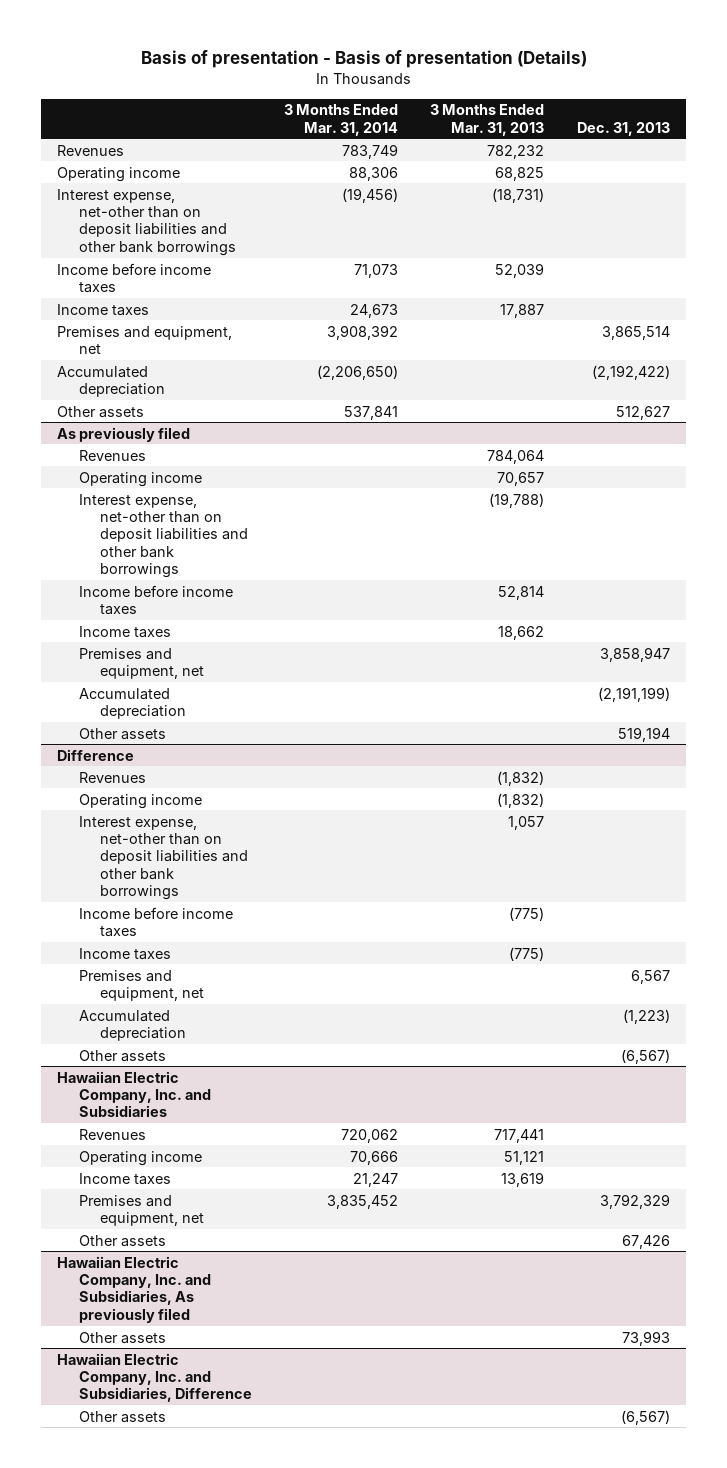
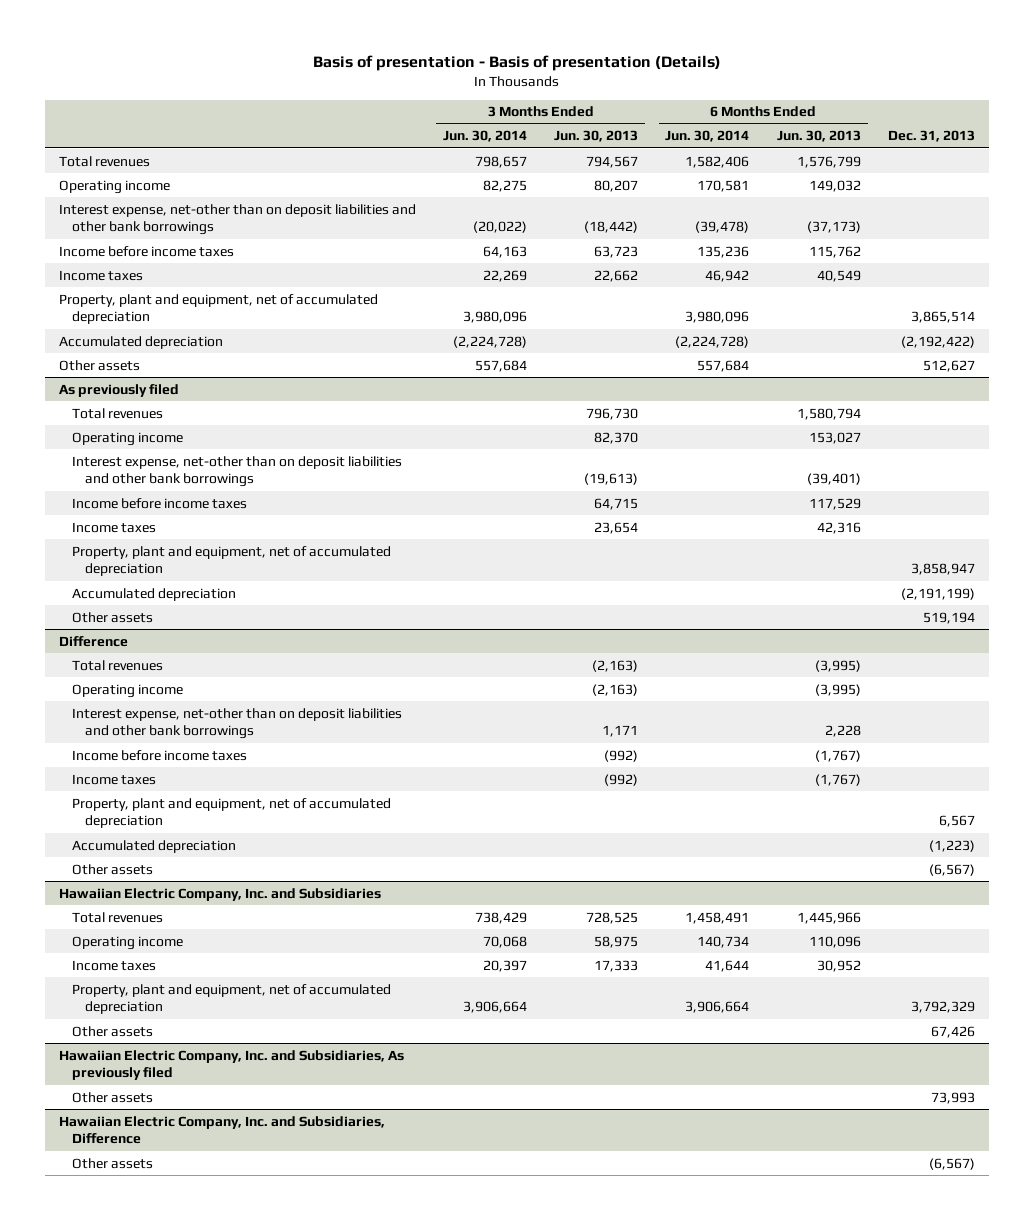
- | 3 Months Ended Mar. 31, 2014 | 3 Months Ended Mar. 31, 2013 | Dec. 31, 2013
+ | 3 Months Ended Jun. 30, 2014 | 3 Months Ended Jun. 30, 2013 | 6 Months Ended Jun. 30, 2014 | 6 Months Ended Jun. 30, 2013 | Dec. 31, 2013
- Revenues | 783,749 | 782,232 |
+ Total revenues | 798,657 | 794,567 | 1,582,406 | 1,576,799 |
- Premises and equipment, net | 3,908,392 | | 3,865,514
+ Property, plant and equipment, net of accumulated depreciation | 3,980,096 | | 3,980,096 | | 3,865,514
@ As previously filed
- Revenues | | 784,064 |
+ Total revenues | | 796,730 | | 1,580,794 |
- Premises and equipment, net | | | 3,858,947
+ Property, plant and equipment, net of accumulated depreciation | | | | | 3,858,947
@ Difference
- Revenues | | (1,832) |
+ Total revenues | | (2,163) | | (3,995) |
- Premises and equipment, net | | | 6,567
+ Property, plant and equipment, net of accumulated depreciation | | | | | 6,567
@ Hawaiian Electric Company, Inc. and Subsidiaries
- Revenues | 720,062 | 717,441 |
+ Total revenues | 738,429 | 728,525 | 1,458,491 | 1,445,966 |
- Premises and equipment, net | 3,835,452 | | 3,792,329
+ Property, plant and equipment, net of accumulated depreciation | 3,906,664 | | 3,906,664 | | 3,792,329

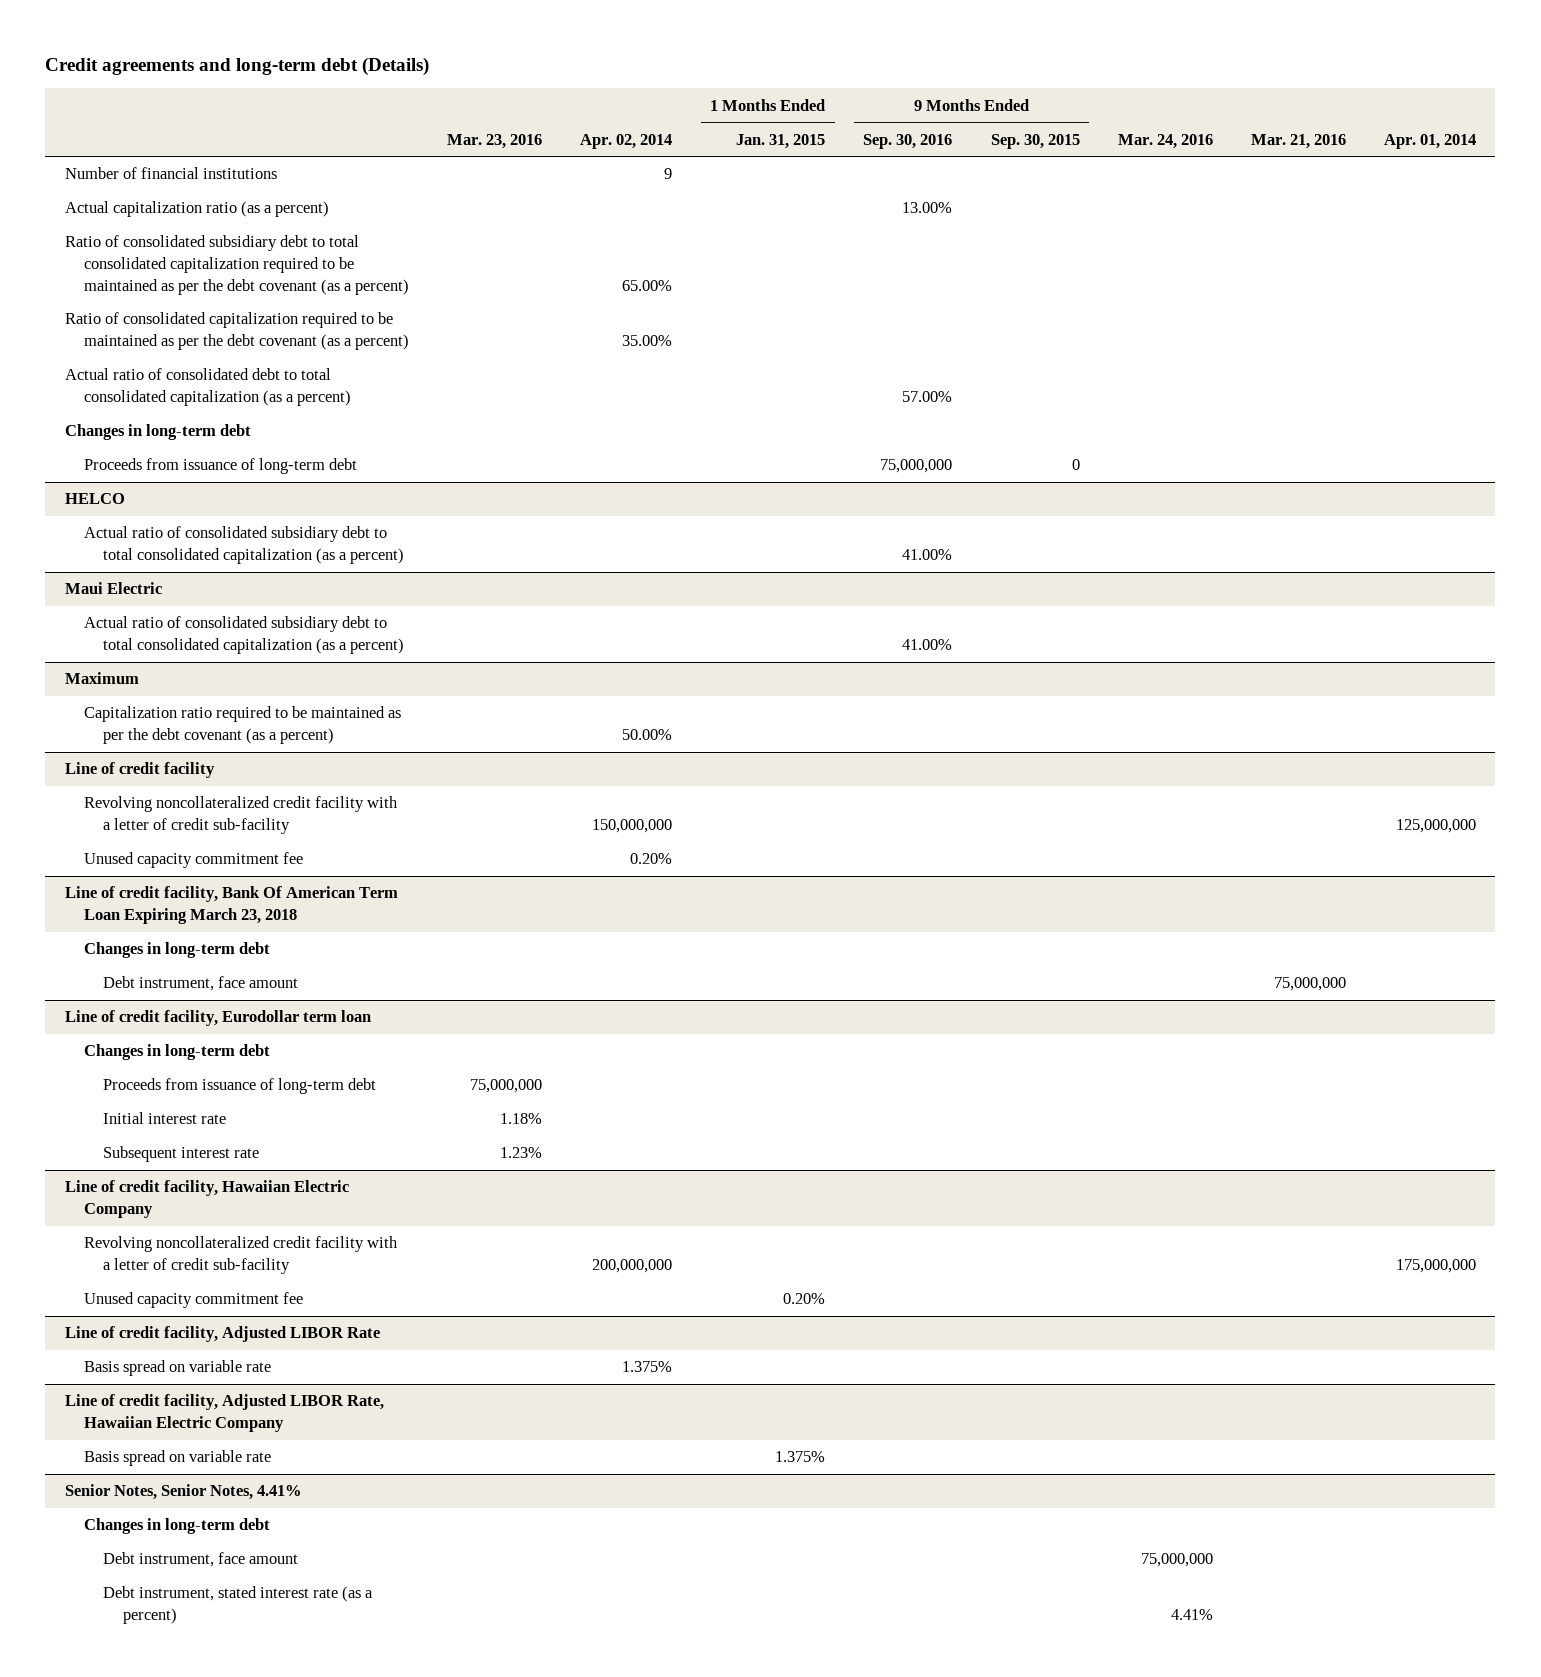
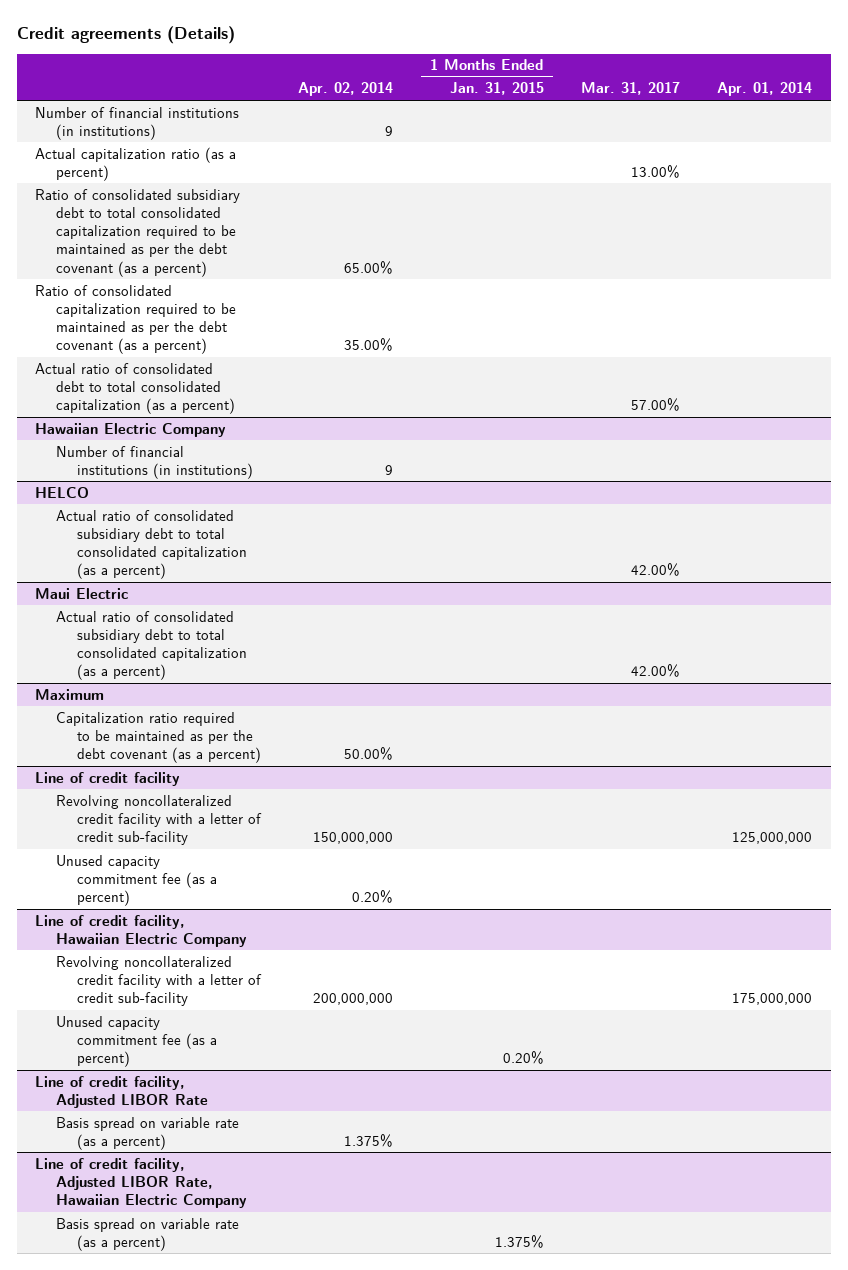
- Credit agreements and long-term debt (Details)
+ Credit agreements (Details)
- | Mar. 23, 2016 | Apr. 02, 2014 | 1 Months Ended Jan. 31, 2015 | 9 Months Ended Sep. 30, 2016 | 9 Months Ended Sep. 30, 2015 | Mar. 24, 2016 | Mar. 21, 2016 | Apr. 01, 2014
+ | Apr. 02, 2014 | 1 Months Ended Jan. 31, 2015 | Mar. 31, 2017 | Apr. 01, 2014
- Number of financial institutions | | 9 | | | | | |
+ Number of financial institutions (in institutions) | 9 | | |
- Changes in long-term debt
- Proceeds from issuance of long-term debt | | | | 75,000,000 | 0 | | |
+ Hawaiian Electric Company
+ Number of financial institutions (in institutions) | 9 | | |
@ Line of credit facility
- Unused capacity commitment fee | | 0.20% | | | | | |
- Line of credit facility, Bank Of American Term Loan Expiring March 23, 2018
- Changes in long-term debt
- Debt instrument, face amount | | | | | | | 75,000,000 |
- Line of credit facility, Eurodollar term loan
- Changes in long-term debt
- Proceeds from issuance of long-term debt | 75,000,000 | | | | | | |
- Initial interest rate | 1.18% | | | | | | |
- Subsequent interest rate | 1.23% | | | | | | |
@ Line of credit facility
+ Unused capacity commitment fee (as a percent) | 0.20% | | |
@ Line of credit facility, Hawaiian Electric Company
- Unused capacity commitment fee | | | 0.20% | | | | |
+ Unused capacity commitment fee (as a percent) | | 0.20% | |
@ Line of credit facility, Adjusted LIBOR Rate
- Basis spread on variable rate | | 1.375% | | | | | |
+ Basis spread on variable rate (as a percent) | 1.375% | | |
@ Line of credit facility, Adjusted LIBOR Rate, Hawaiian Electric Company
- Basis spread on variable rate | | | 1.375% | | | | |
- Senior Notes, Senior Notes, 4.41%
- Changes in long-term debt
- Debt instrument, face amount | | | | | | 75,000,000 | |
- Debt instrument, stated interest rate (as a percent) | | | | | | 4.41% | |
@ Line of credit facility, Adjusted LIBOR Rate, Hawaiian Electric Company
+ Basis spread on variable rate (as a percent) | | 1.375% | |

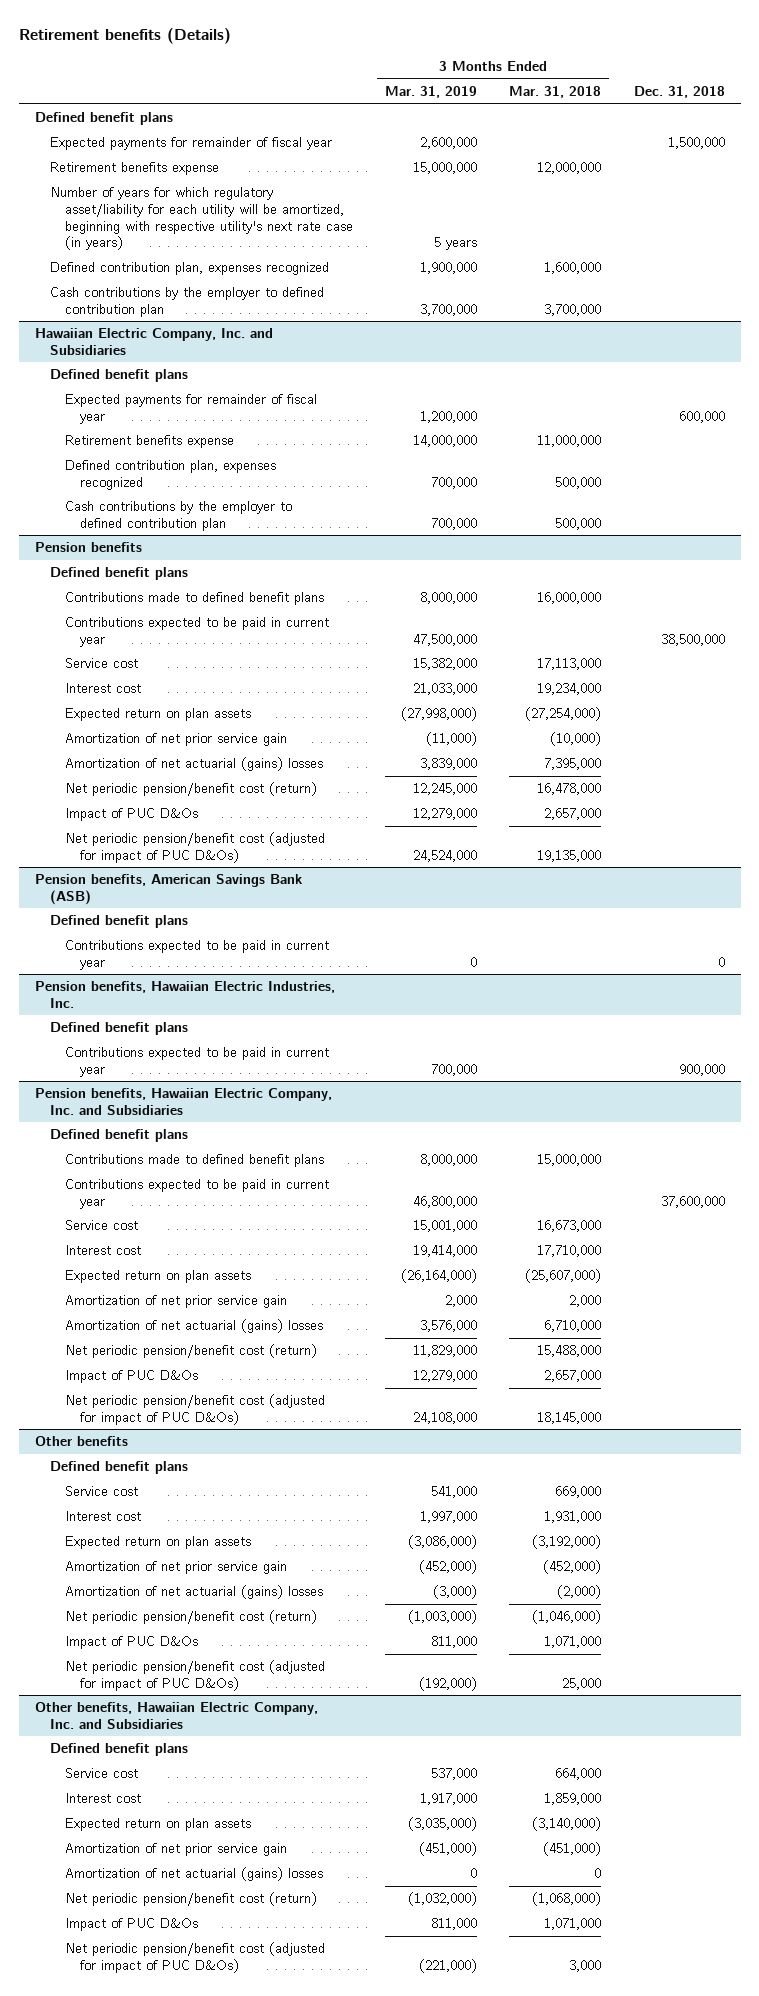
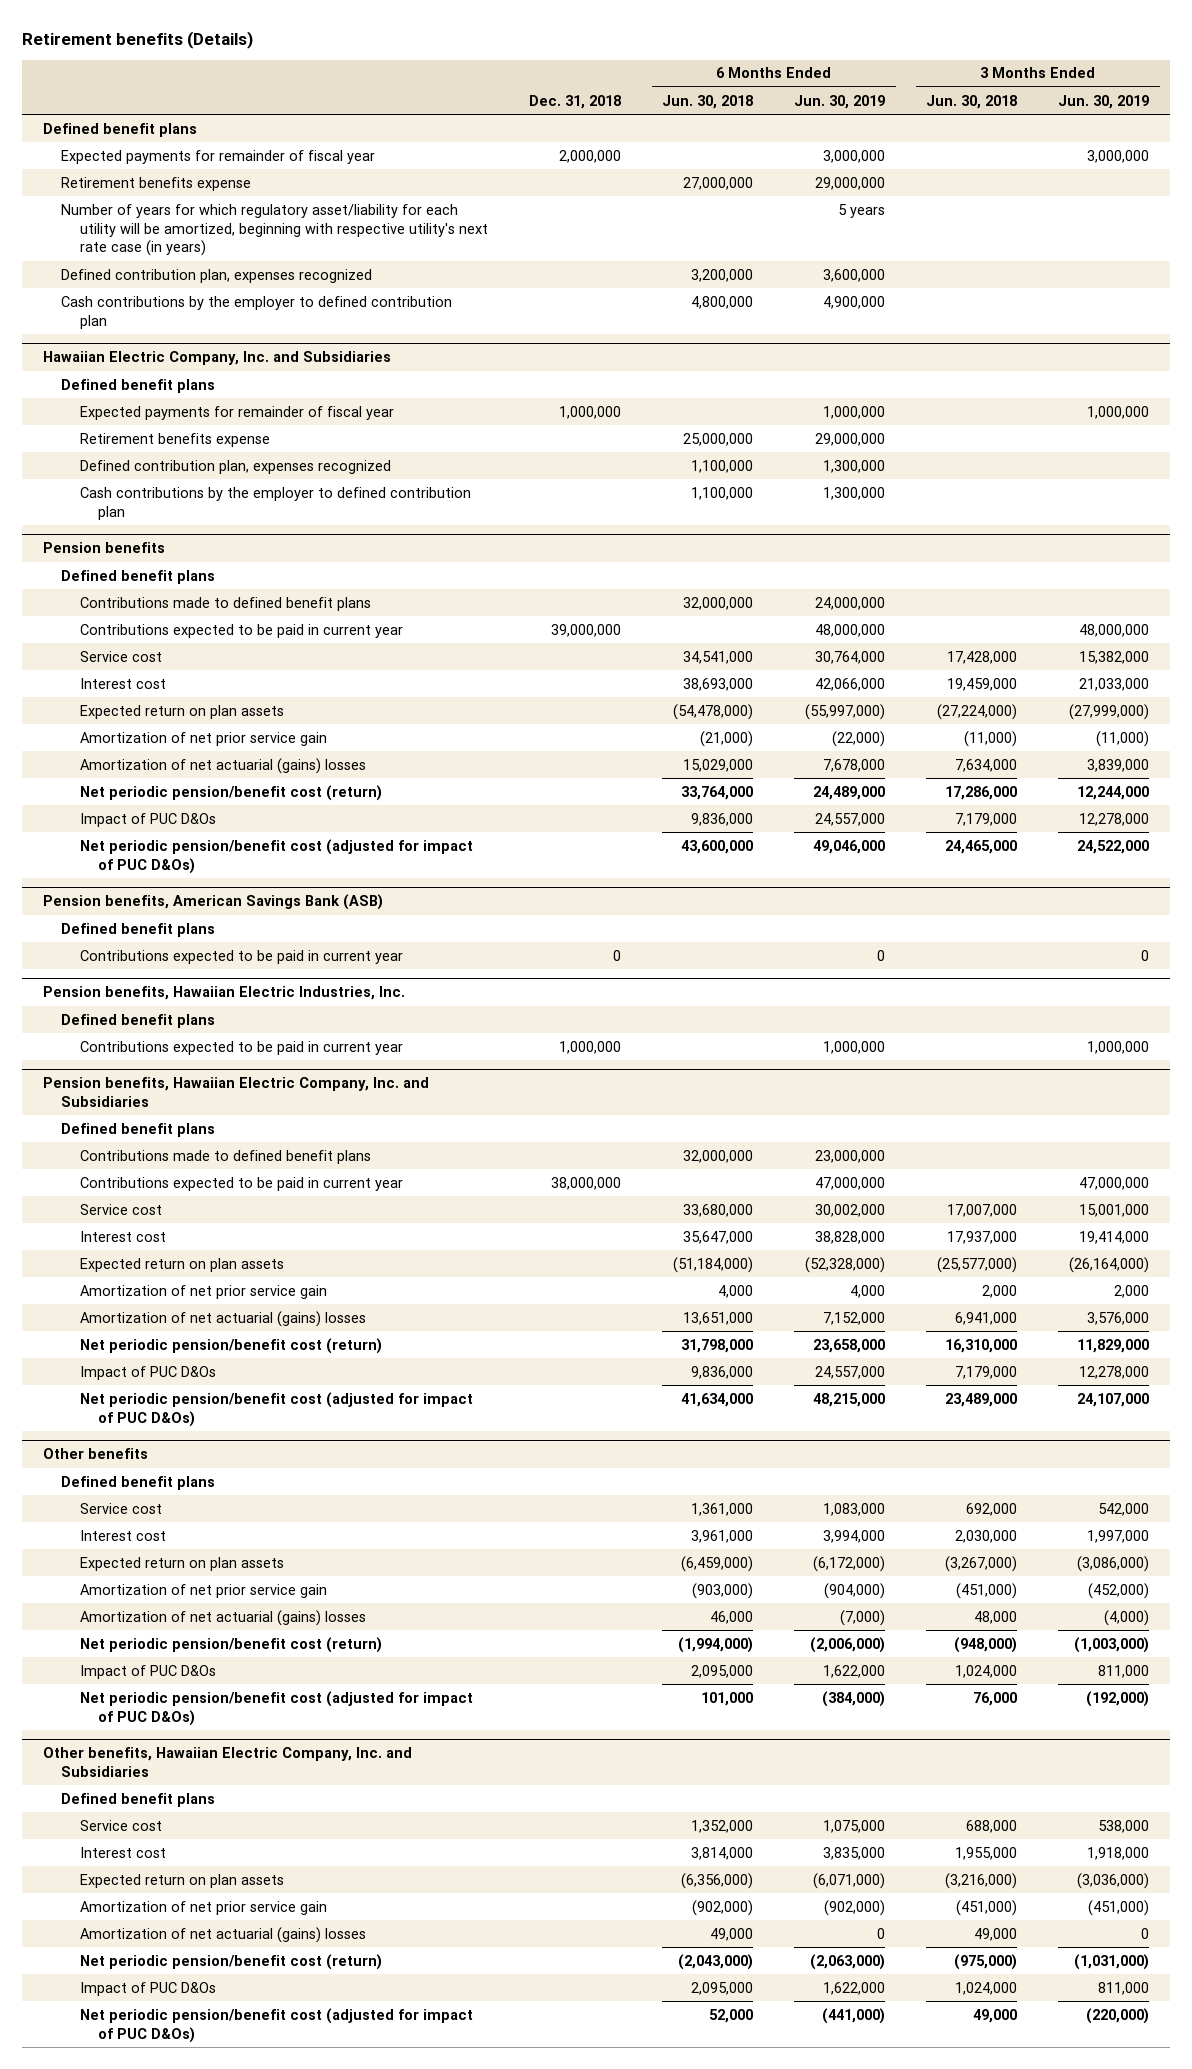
- | 3 Months Ended Mar. 31, 2019 | 3 Months Ended Mar. 31, 2018 | Dec. 31, 2018
+ | Dec. 31, 2018 | 6 Months Ended Jun. 30, 2018 | 6 Months Ended Jun. 30, 2019 | 3 Months Ended Jun. 30, 2018 | 3 Months Ended Jun. 30, 2019
- Expected payments for remainder of fiscal year | 2,600,000 | | 1,500,000
+ Expected payments for remainder of fiscal year | 2,000,000 | | 3,000,000 | | 3,000,000
@ Hawaiian Electric Company, Inc. and Subsidiaries
- Expected payments for remainder of fiscal year | 1,200,000 | | 600,000
+ Expected payments for remainder of fiscal year | 1,000,000 | | 1,000,000 | | 1,000,000
@ Pension benefits
- Contributions expected to be paid in current year | 47,500,000 | | 38,500,000
+ Contributions expected to be paid in current year | 39,000,000 | | 48,000,000 | | 48,000,000
@ Pension benefits, Hawaiian Electric Industries, Inc.
- Contributions expected to be paid in current year | 700,000 | | 900,000
+ Contributions expected to be paid in current year | 1,000,000 | | 1,000,000 | | 1,000,000
@ Pension benefits, Hawaiian Electric Company, Inc. and Subsidiaries
- Contributions expected to be paid in current year | 46,800,000 | | 37,600,000
+ Contributions expected to be paid in current year | 38,000,000 | | 47,000,000 | | 47,000,000

